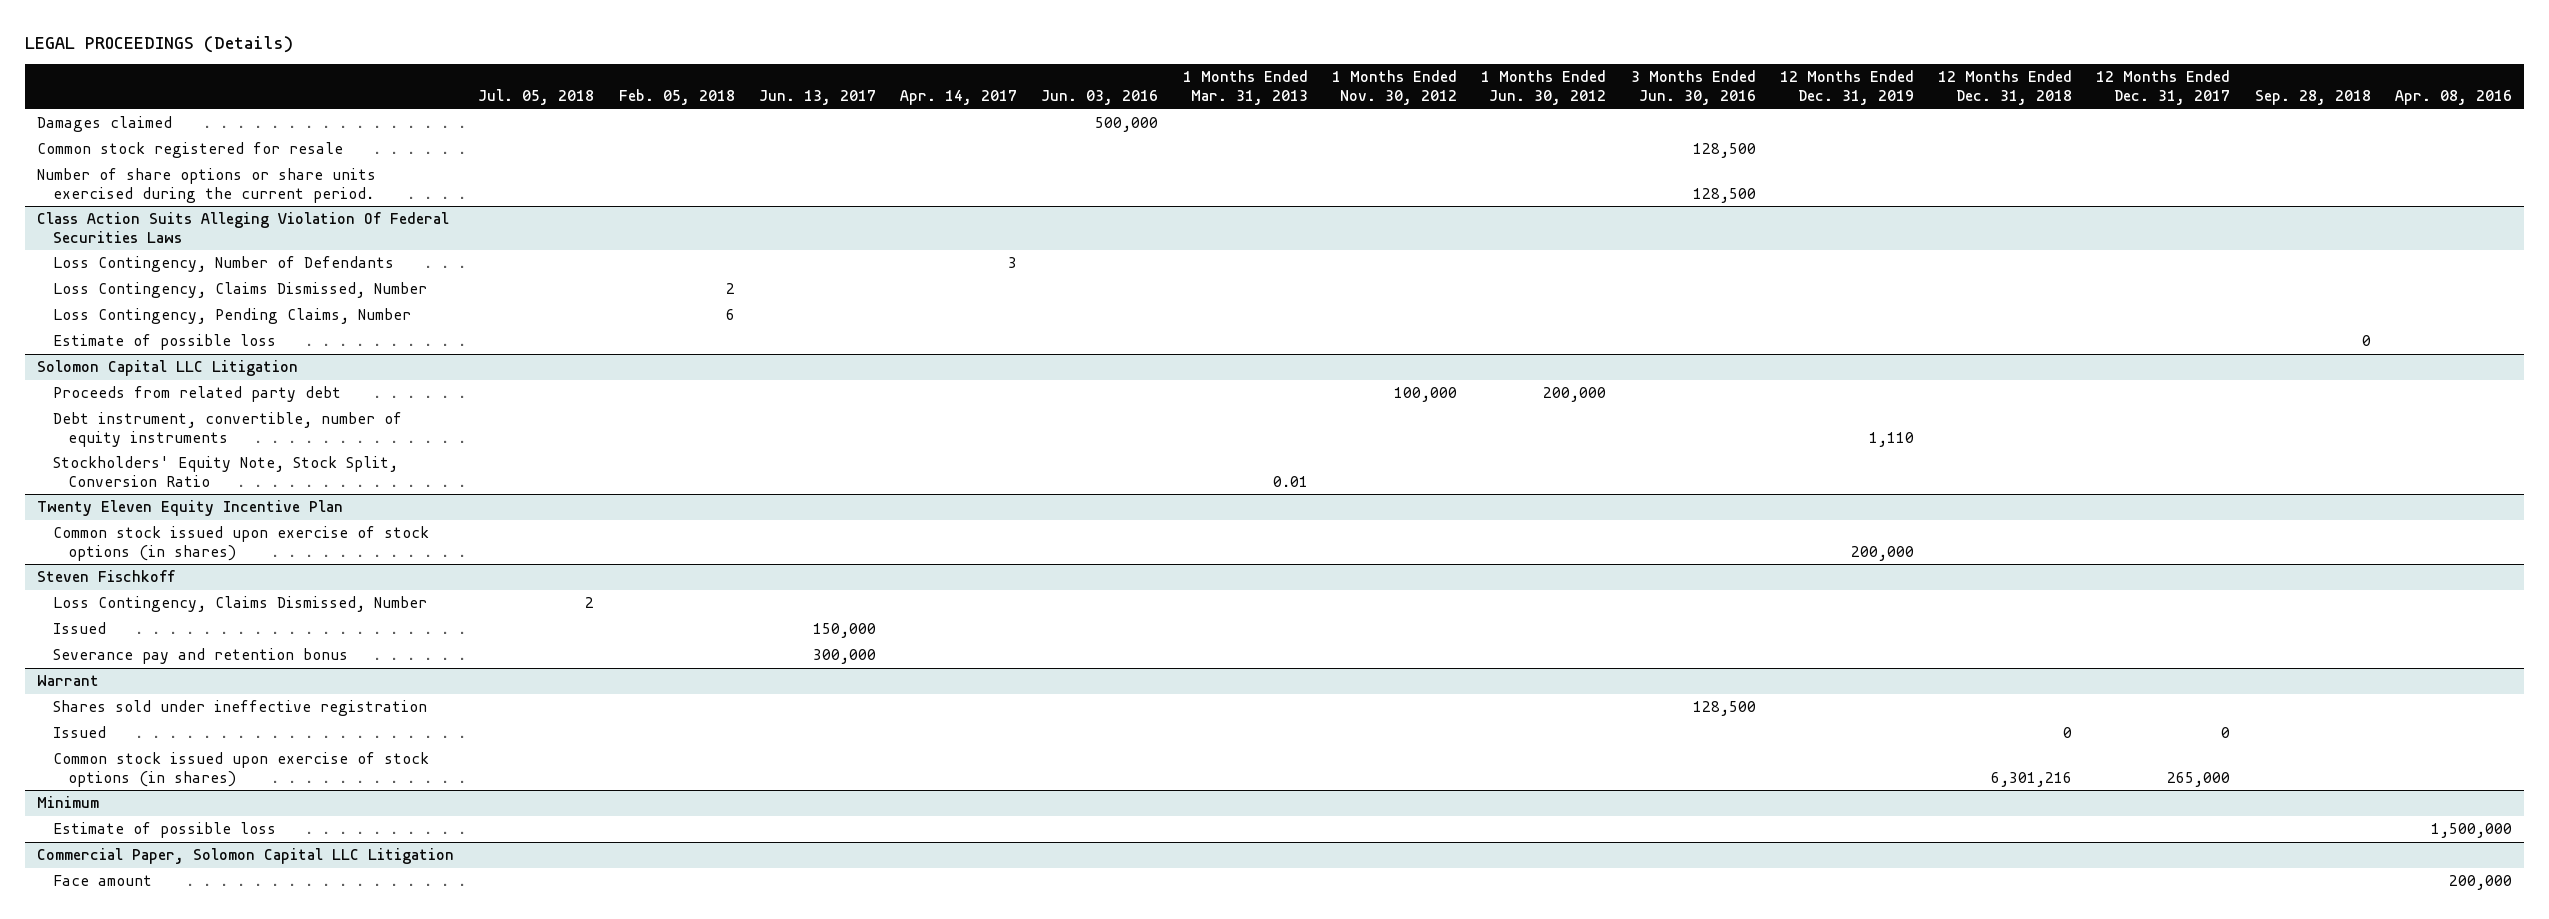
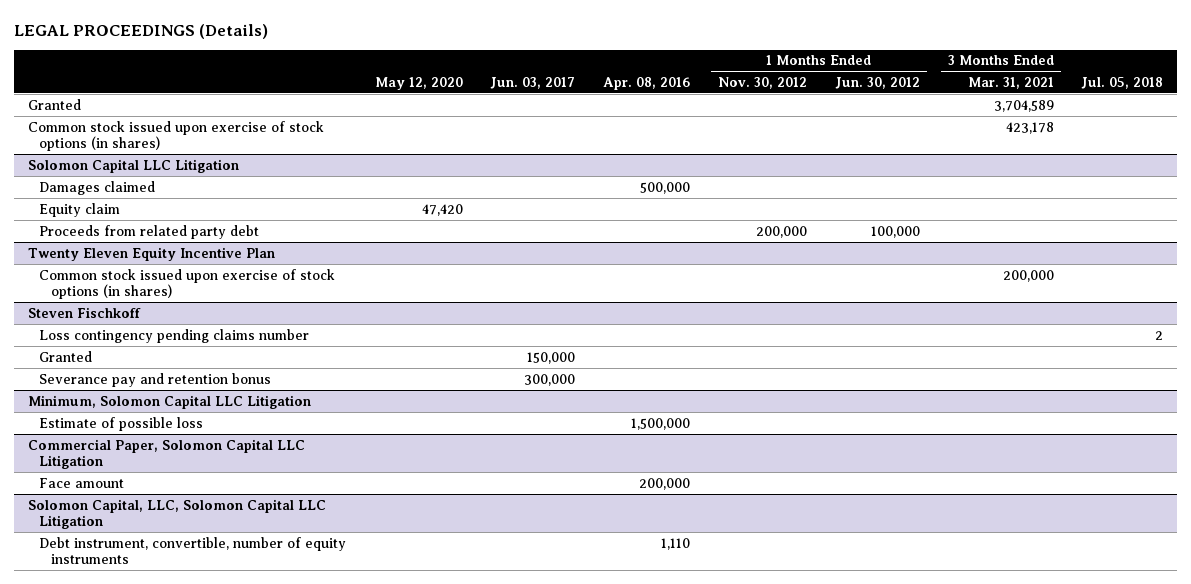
- | Jul. 05, 2018 | Feb. 05, 2018 | Jun. 13, 2017 | Apr. 14, 2017 | Jun. 03, 2016 | 1 Months Ended Mar. 31, 2013 | 1 Months Ended Nov. 30, 2012 | 1 Months Ended Jun. 30, 2012 | 3 Months Ended Jun. 30, 2016 | 12 Months Ended Dec. 31, 2019 | 12 Months Ended Dec. 31, 2018 | 12 Months Ended Dec. 31, 2017 | Sep. 28, 2018 | Apr. 08, 2016
+ | May 12, 2020 | Jun. 03, 2017 | Apr. 08, 2016 | 1 Months Ended Nov. 30, 2012 | 1 Months Ended Jun. 30, 2012 | 3 Months Ended Mar. 31, 2021 | Jul. 05, 2018
- Damages claimed | | | | | 500,000 | | | | | | | | |
- Common stock registered for resale | | | | | | | | | 128,500 | | | | |
- Number of share options or share units exercised during the current period. | | | | | | | | | 128,500 | | | | |
- Class Action Suits Alleging Violation Of Federal Securities Laws
- Loss Contingency, Number of Defendants | | | | 3 | | | | | | | | | |
- Loss Contingency, Claims Dismissed, Number | | 2 | | | | | | | | | | | |
- Loss Contingency, Pending Claims, Number | | 6 | | | | | | | | | | | |
- Estimate of possible loss | | | | | | | | | | | | | 0 |
+ Granted | | | | | | 3,704,589 |
+ Common stock issued upon exercise of stock options (in shares) | | | | | | 423,178 |
@ Solomon Capital LLC Litigation
- Proceeds from related party debt | | | | | | | 100,000 | 200,000 | | | | | |
- Debt instrument, convertible, number of equity instruments | | | | | | | | | | 1,110 | | | |
- Stockholders' Equity Note, Stock Split, Conversion Ratio | | | | | | 0.01 | | | | | | | |
+ Damages claimed | | | 500,000 | | | |
+ Equity claim | 47,420 | | | | | |
+ Proceeds from related party debt | | | | 200,000 | 100,000 | |
@ Steven Fischkoff
- Loss Contingency, Claims Dismissed, Number | 2 | | | | | | | | | | | | |
- Issued | | | 150,000 | | | | | | | | | | |
+ Loss contingency pending claims number | | | | | | | 2
+ Granted | | 150,000 | | | | |
- Warrant
- Shares sold under ineffective registration | | | | | | | | | 128,500 | | | | |
- Issued | | | | | | | | | | | 0 | 0 | |
- Common stock issued upon exercise of stock options (in shares) | | | | | | | | | | | 6,301,216 | 265,000 | |
- Minimum
+ Minimum, Solomon Capital LLC Litigation
+ Solomon Capital, LLC, Solomon Capital LLC Litigation
+ Debt instrument, convertible, number of equity instruments | | | 1,110 | | | |

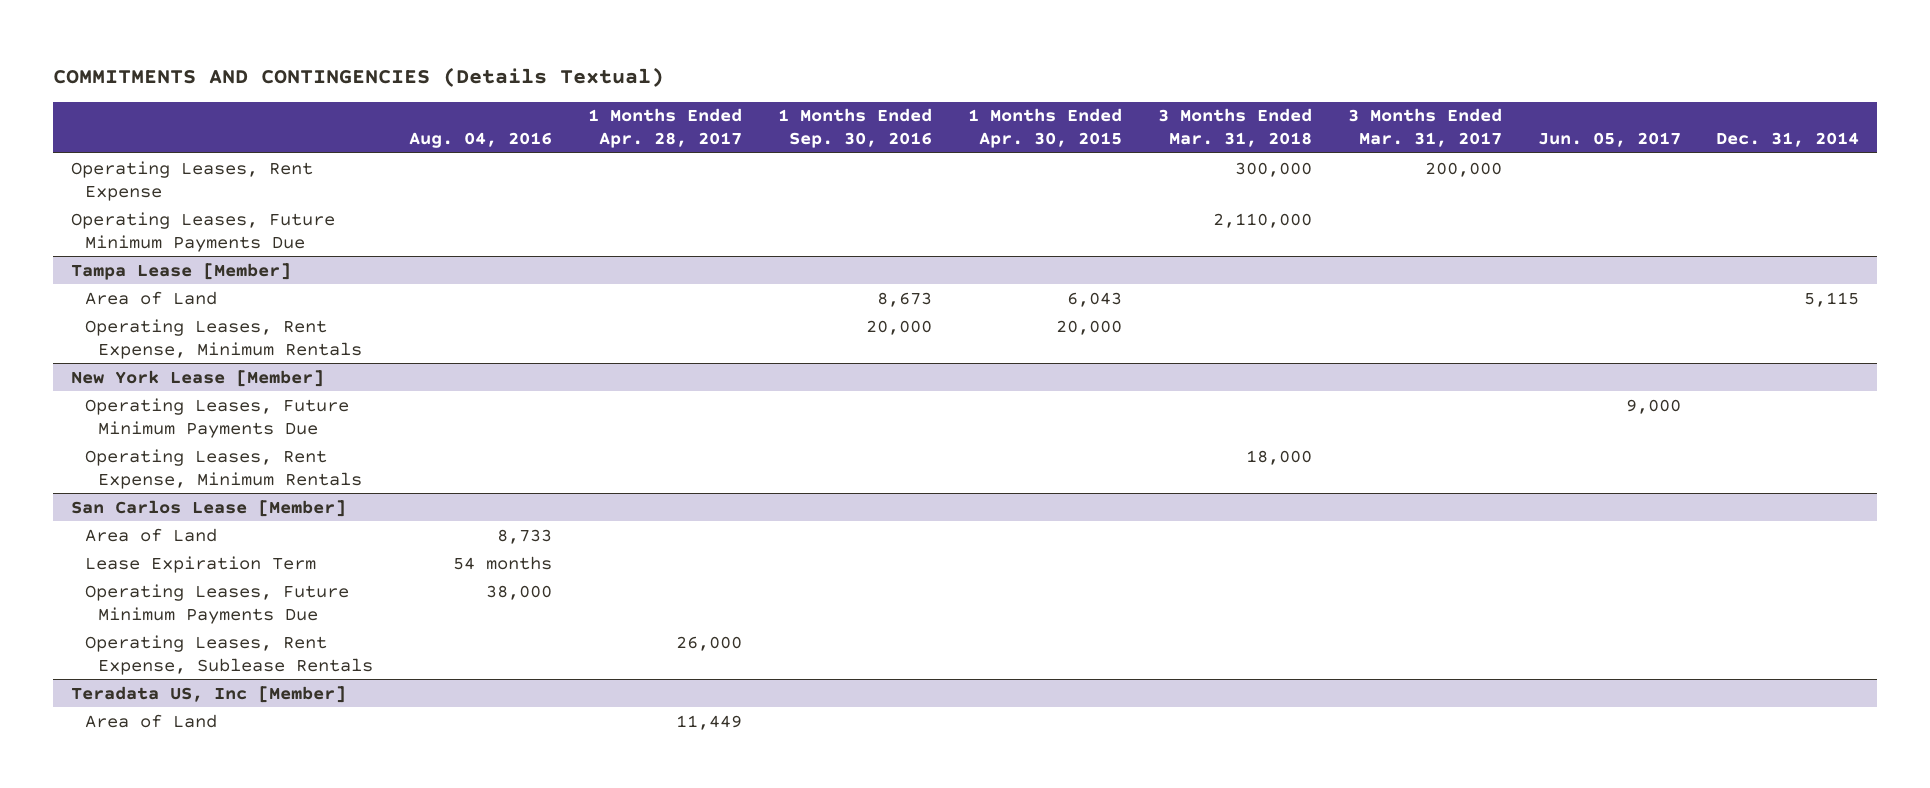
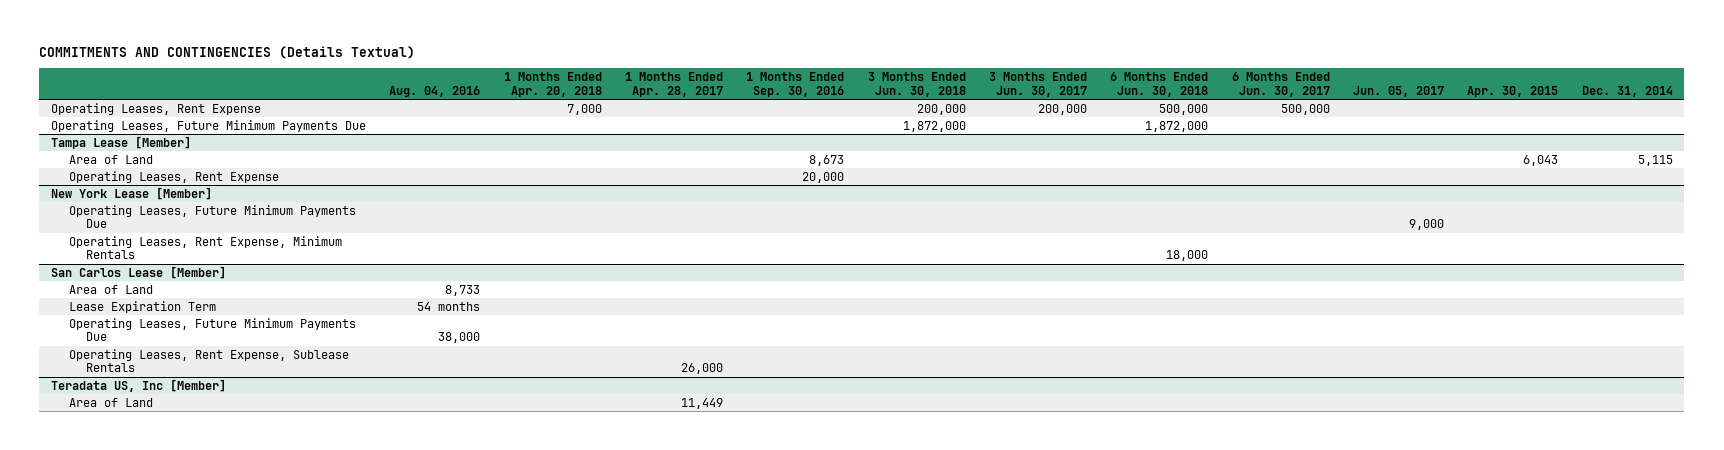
- | Aug. 04, 2016 | 1 Months Ended Apr. 28, 2017 | 1 Months Ended Sep. 30, 2016 | 1 Months Ended Apr. 30, 2015 | 3 Months Ended Mar. 31, 2018 | 3 Months Ended Mar. 31, 2017 | Jun. 05, 2017 | Dec. 31, 2014
+ | Aug. 04, 2016 | 1 Months Ended Apr. 20, 2018 | 1 Months Ended Apr. 28, 2017 | 1 Months Ended Sep. 30, 2016 | 3 Months Ended Jun. 30, 2018 | 3 Months Ended Jun. 30, 2017 | 6 Months Ended Jun. 30, 2018 | 6 Months Ended Jun. 30, 2017 | Jun. 05, 2017 | Apr. 30, 2015 | Dec. 31, 2014
@ Tampa Lease [Member]
- Operating Leases, Rent Expense, Minimum Rentals | | | 20,000 | 20,000 | | | |
+ Operating Leases, Rent Expense | | | | 20,000 | | | | | | |

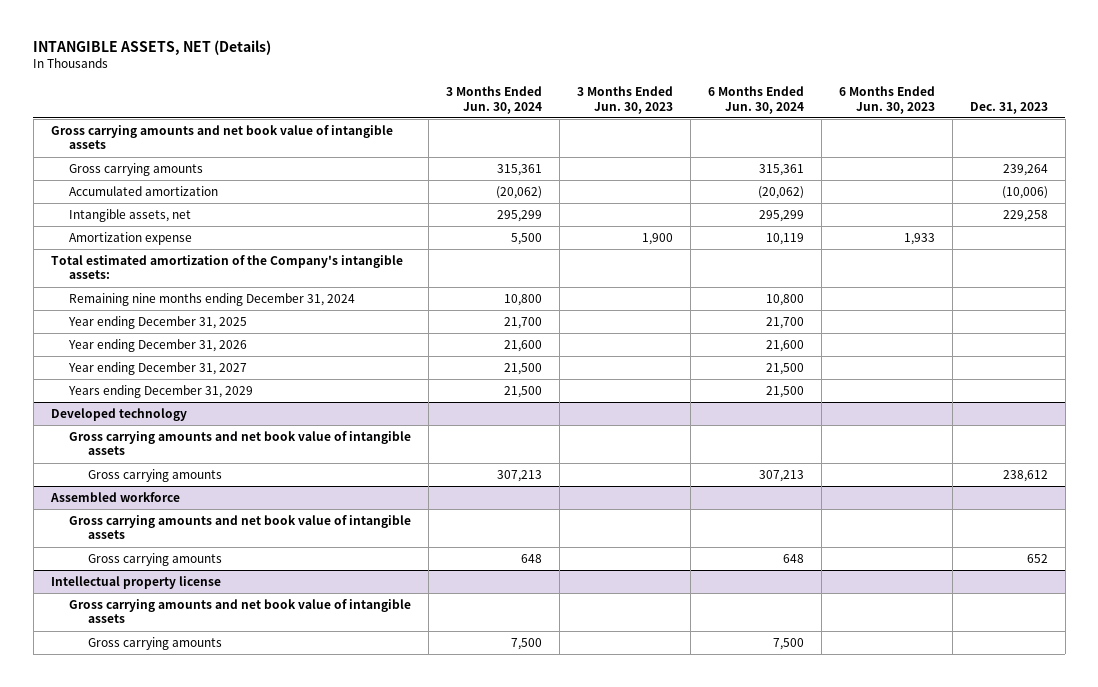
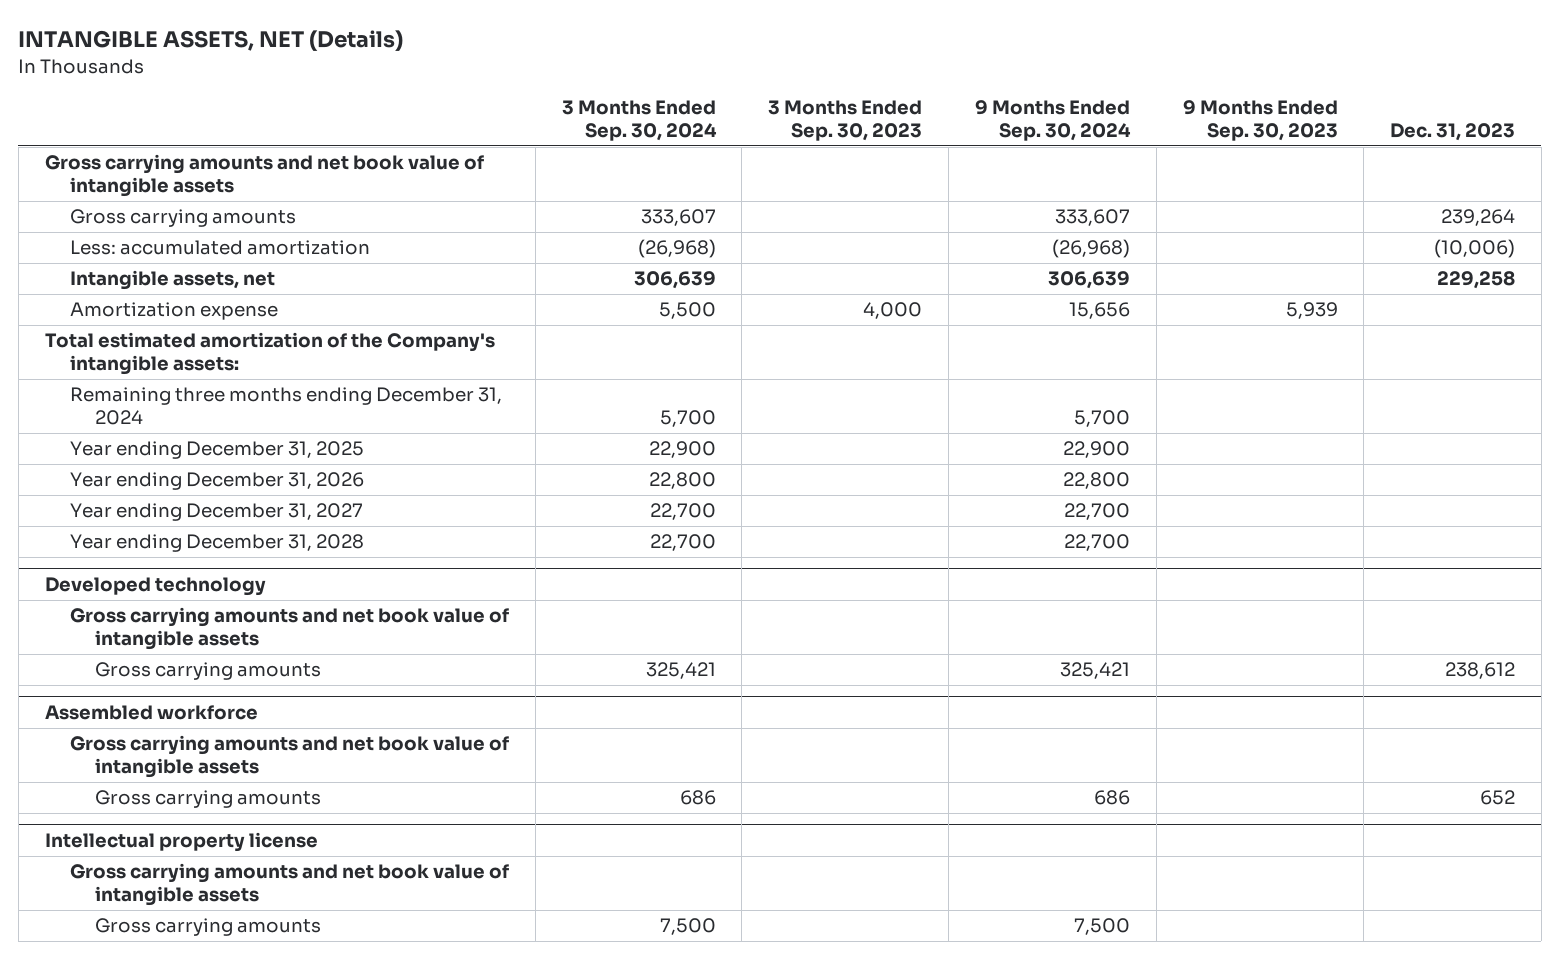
- | 3 Months Ended Jun. 30, 2024 | 3 Months Ended Jun. 30, 2023 | 6 Months Ended Jun. 30, 2024 | 6 Months Ended Jun. 30, 2023 | Dec. 31, 2023
+ | 3 Months Ended Sep. 30, 2024 | 3 Months Ended Sep. 30, 2023 | 9 Months Ended Sep. 30, 2024 | 9 Months Ended Sep. 30, 2023 | Dec. 31, 2023
- Accumulated amortization | (20,062) | | (20,062) | | (10,006)
+ Less: accumulated amortization | (26,968) | | (26,968) | | (10,006)
- Remaining nine months ending December 31, 2024 | 10,800 | | 10,800 | |
+ Remaining three months ending December 31, 2024 | 5,700 | | 5,700 | |
- Years ending December 31, 2029 | 21,500 | | 21,500 | |
+ Year ending December 31, 2028 | 22,700 | | 22,700 | |

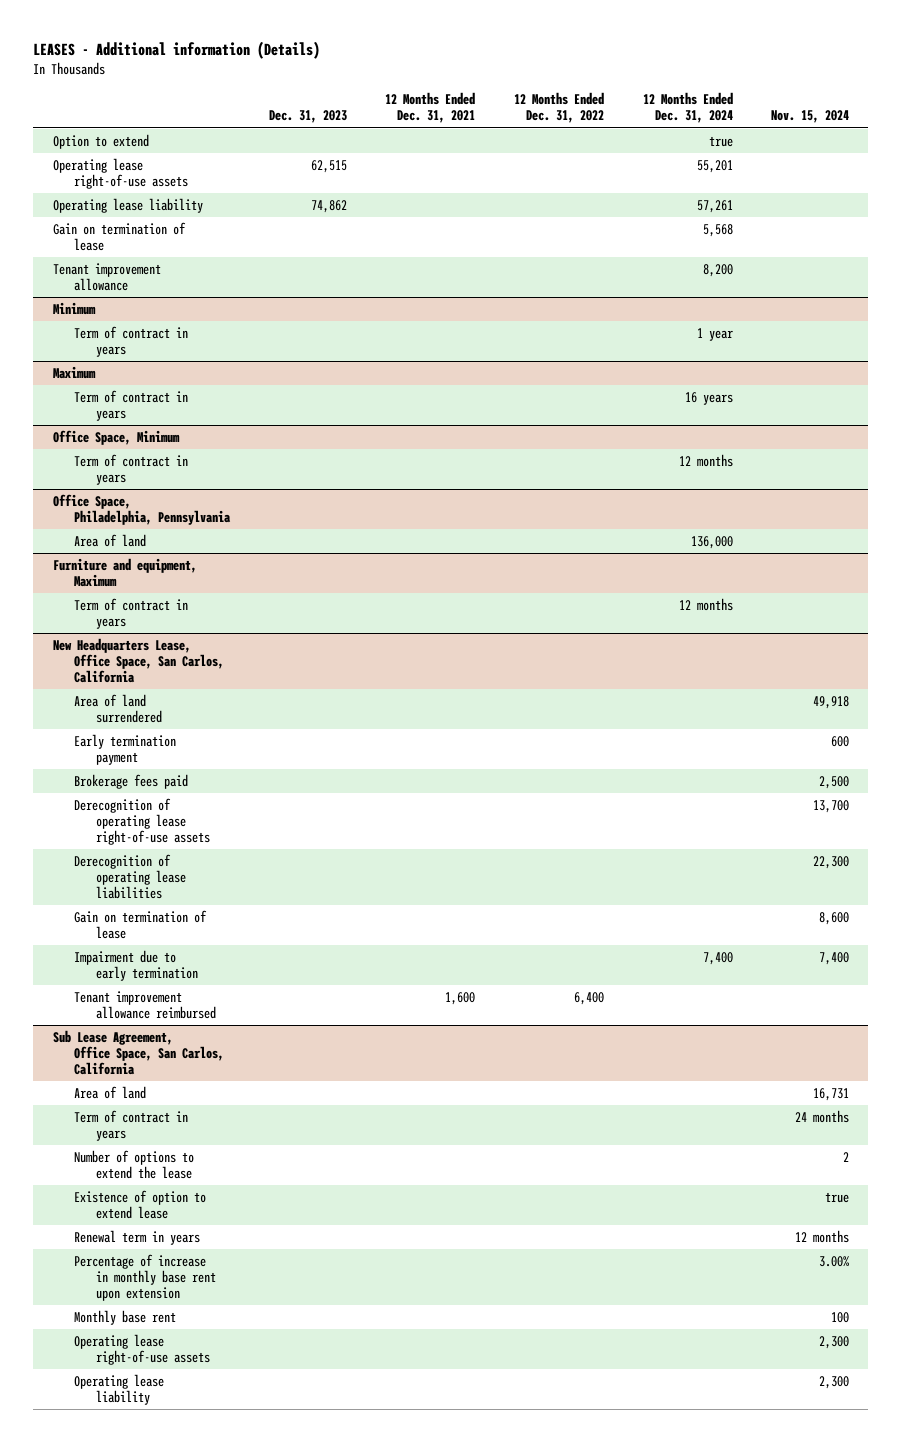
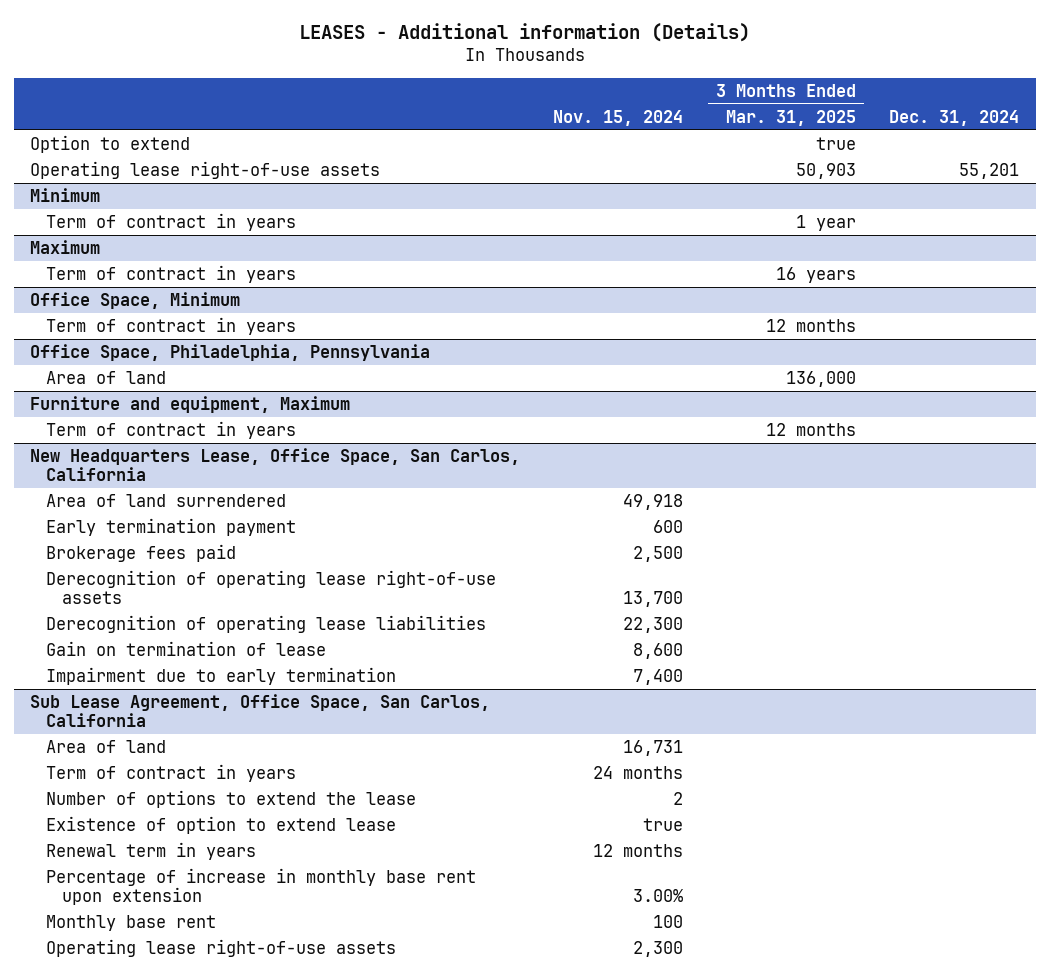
- | Dec. 31, 2023 | 12 Months Ended Dec. 31, 2021 | 12 Months Ended Dec. 31, 2022 | 12 Months Ended Dec. 31, 2024 | Nov. 15, 2024
+ | Nov. 15, 2024 | 3 Months Ended Mar. 31, 2025 | Dec. 31, 2024
- Operating lease liability | 74,862 | | | 57,261 |
- Gain on termination of lease | | | | 5,568 |
- Tenant improvement allowance | | | | 8,200 |
@ New Headquarters Lease, Office Space, San Carlos, California
- Tenant improvement allowance reimbursed | | 1,600 | 6,400 | |
@ Sub Lease Agreement, Office Space, San Carlos, California
- Operating lease liability | | | | | 2,300

